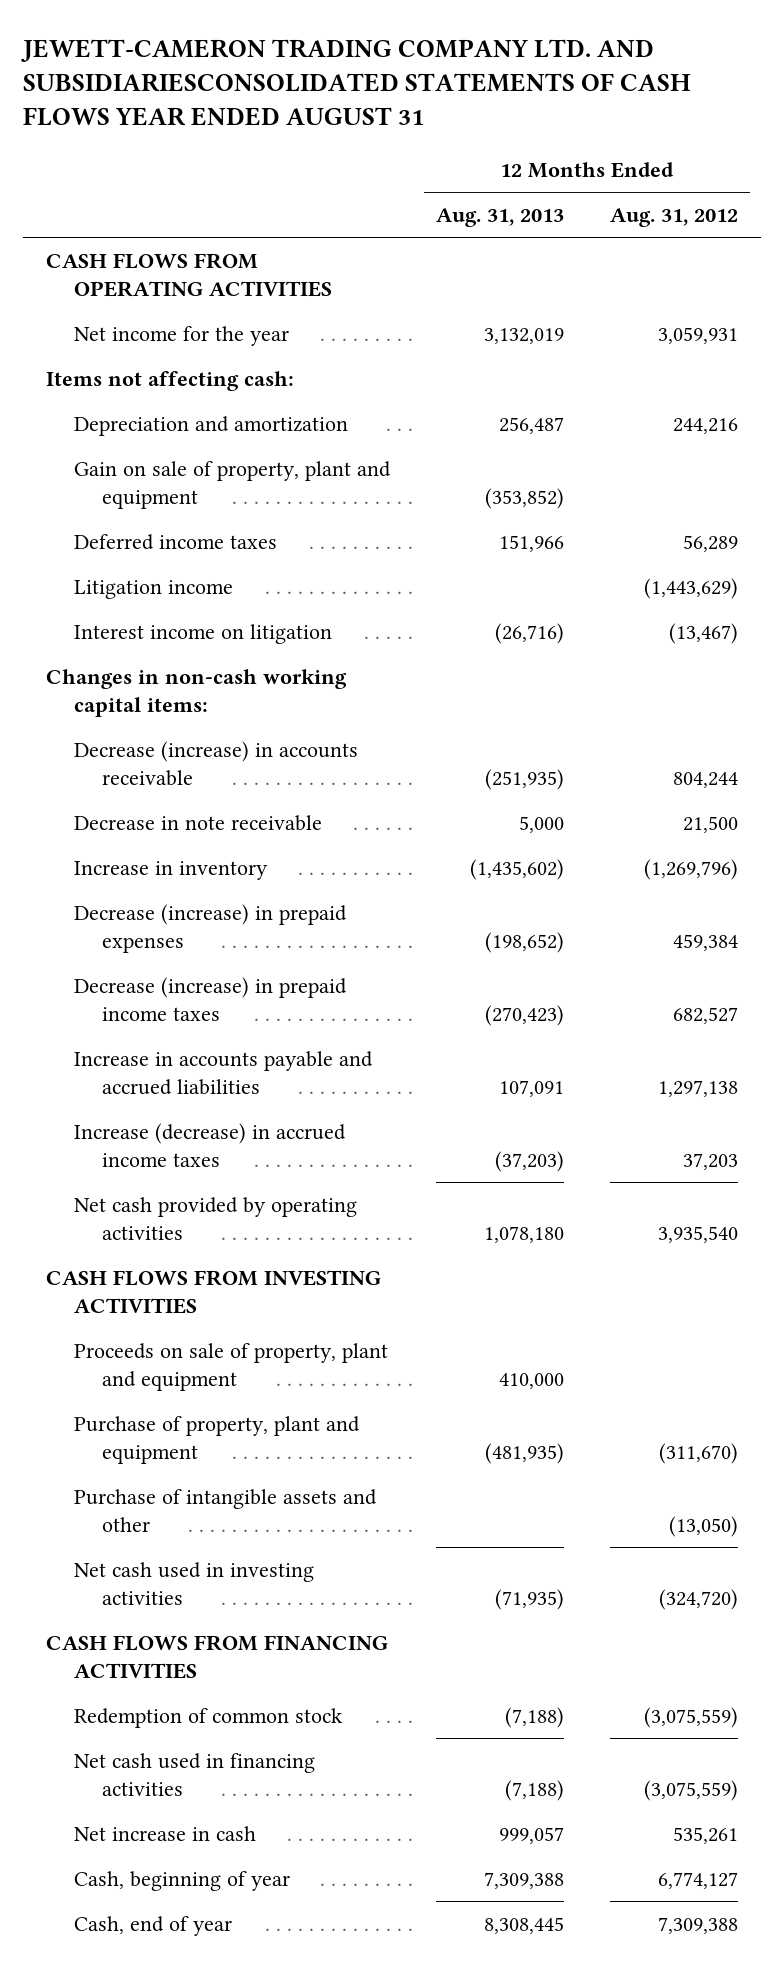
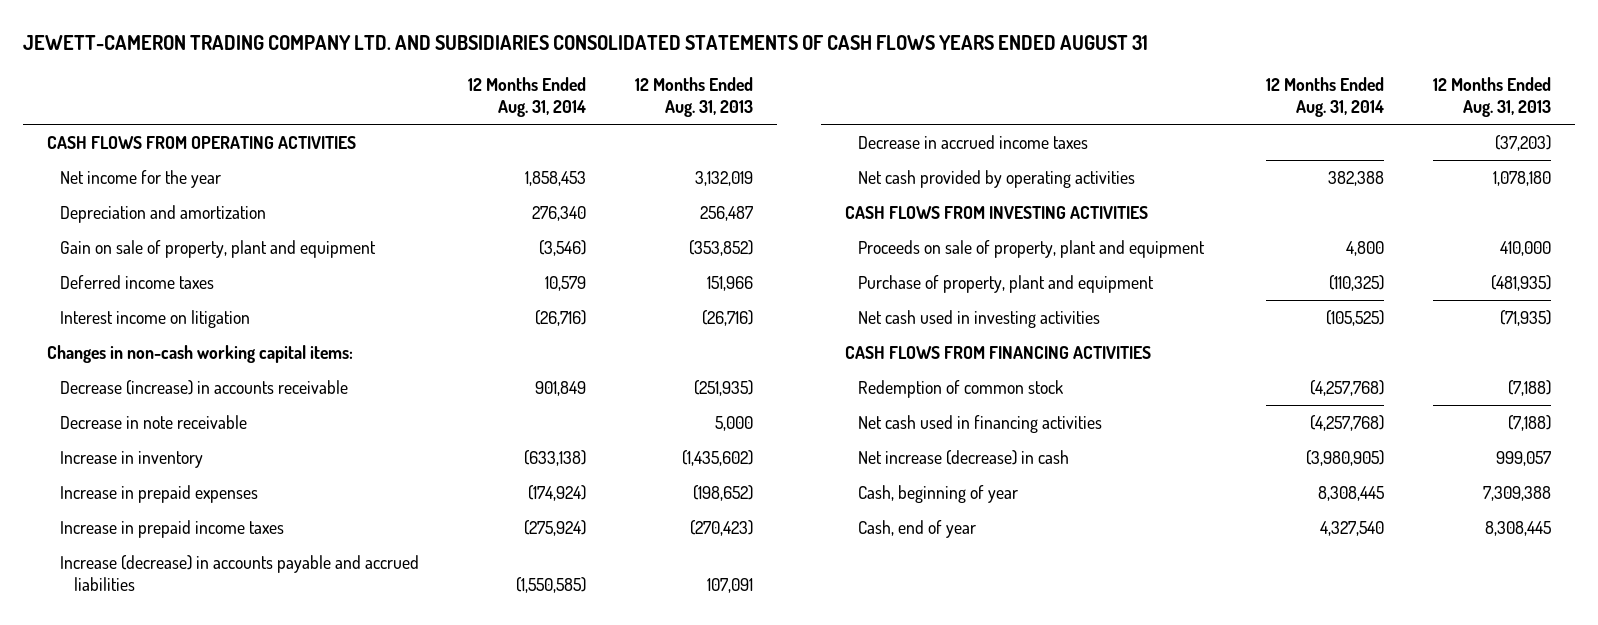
- JEWETT-CAMERON TRADING COMPANY LTD. AND SUBSIDIARIESCONSOLIDATED STATEMENTS OF CASH FLOWS YEAR ENDED AUGUST 31
+ JEWETT-CAMERON TRADING COMPANY LTD. AND SUBSIDIARIES CONSOLIDATED STATEMENTS OF CASH FLOWS YEARS ENDED AUGUST 31
- | 12 Months Ended Aug. 31, 2013 | 12 Months Ended Aug. 31, 2012
+ | 12 Months Ended Aug. 31, 2014 | 12 Months Ended Aug. 31, 2013
- Items not affecting cash:
- Litigation income | | (1,443,629)
- Decrease (increase) in prepaid expenses | (198,652) | 459,384
- Decrease (increase) in prepaid income taxes | (270,423) | 682,527
- Increase in accounts payable and accrued liabilities | 107,091 | 1,297,138
- Increase (decrease) in accrued income taxes | (37,203) | 37,203
+ Increase in prepaid expenses | (174,924) | (198,652)
+ Increase in prepaid income taxes | (275,924) | (270,423)
+ Increase (decrease) in accounts payable and accrued liabilities | (1,550,585) | 107,091
+ Decrease in accrued income taxes | | (37,203)
- Purchase of intangible assets and other | | (13,050)
- Net increase in cash | 999,057 | 535,261
+ Net increase (decrease) in cash | (3,980,905) | 999,057

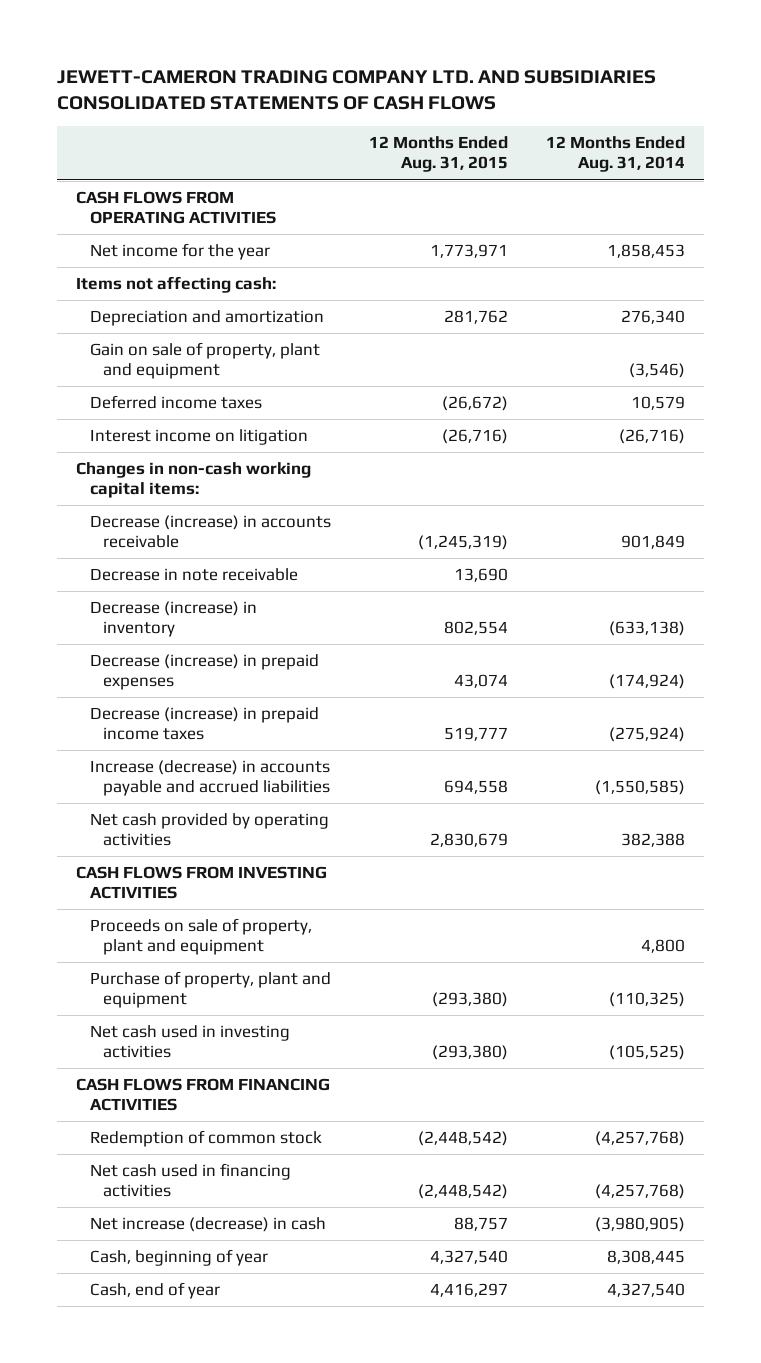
- JEWETT-CAMERON TRADING COMPANY LTD. AND SUBSIDIARIES CONSOLIDATED STATEMENTS OF CASH FLOWS YEARS ENDED AUGUST 31
+ JEWETT-CAMERON TRADING COMPANY LTD. AND SUBSIDIARIES CONSOLIDATED STATEMENTS OF CASH FLOWS
- | 12 Months Ended Aug. 31, 2014 | 12 Months Ended Aug. 31, 2013
+ | 12 Months Ended Aug. 31, 2015 | 12 Months Ended Aug. 31, 2014
+ Items not affecting cash:
- Increase in inventory | (633,138) | (1,435,602)
- Increase in prepaid expenses | (174,924) | (198,652)
- Increase in prepaid income taxes | (275,924) | (270,423)
+ Decrease (increase) in inventory | 802,554 | (633,138)
+ Decrease (increase) in prepaid expenses | 43,074 | (174,924)
+ Decrease (increase) in prepaid income taxes | 519,777 | (275,924)
- Decrease in accrued income taxes | | (37,203)

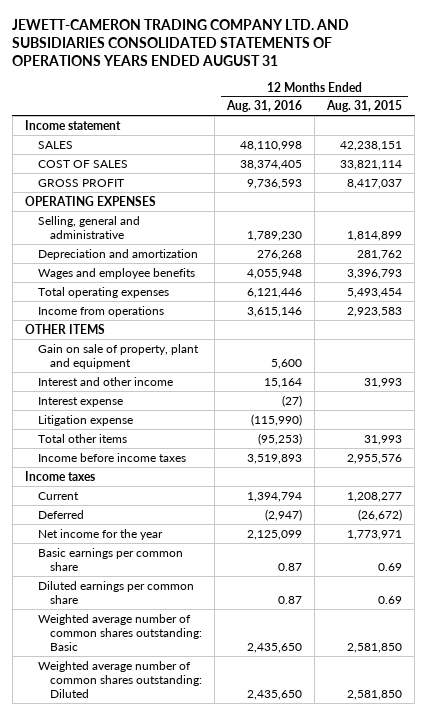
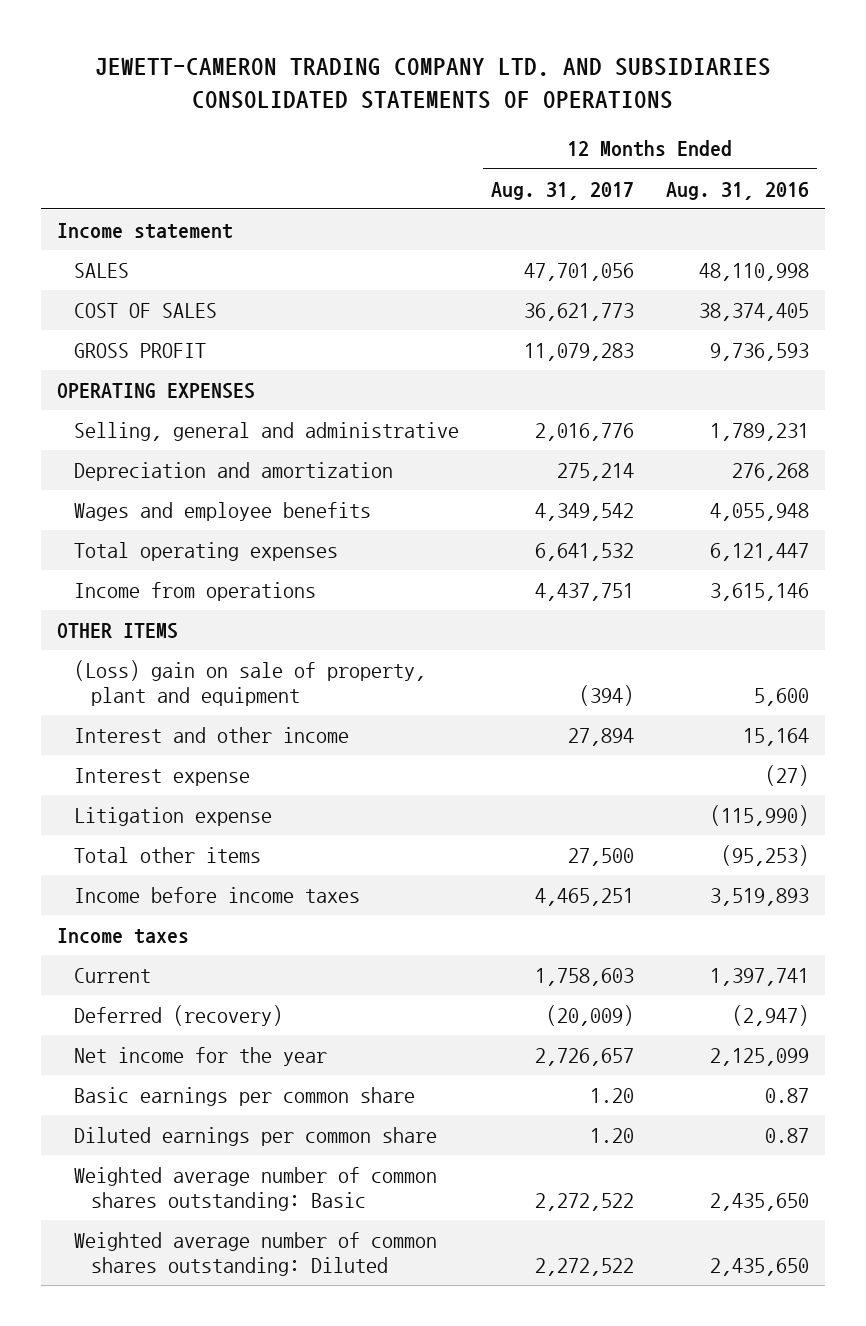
- JEWETT-CAMERON TRADING COMPANY LTD. AND SUBSIDIARIES CONSOLIDATED STATEMENTS OF OPERATIONS YEARS ENDED AUGUST 31
+ JEWETT-CAMERON TRADING COMPANY LTD. AND SUBSIDIARIES CONSOLIDATED STATEMENTS OF OPERATIONS
- | 12 Months Ended Aug. 31, 2016 | 12 Months Ended Aug. 31, 2015
+ | 12 Months Ended Aug. 31, 2017 | 12 Months Ended Aug. 31, 2016
- Selling, general and administrative | 1,789,230 | 1,814,899
+ Selling, general and administrative | 2,016,776 | 1,789,231
- Total operating expenses | 6,121,446 | 5,493,454
+ Total operating expenses | 6,641,532 | 6,121,447
- Gain on sale of property, plant and equipment | 5,600 |
+ (Loss) gain on sale of property, plant and equipment | (394) | 5,600
- Current | 1,394,794 | 1,208,277
- Deferred | (2,947) | (26,672)
+ Current | 1,758,603 | 1,397,741
+ Deferred (recovery) | (20,009) | (2,947)

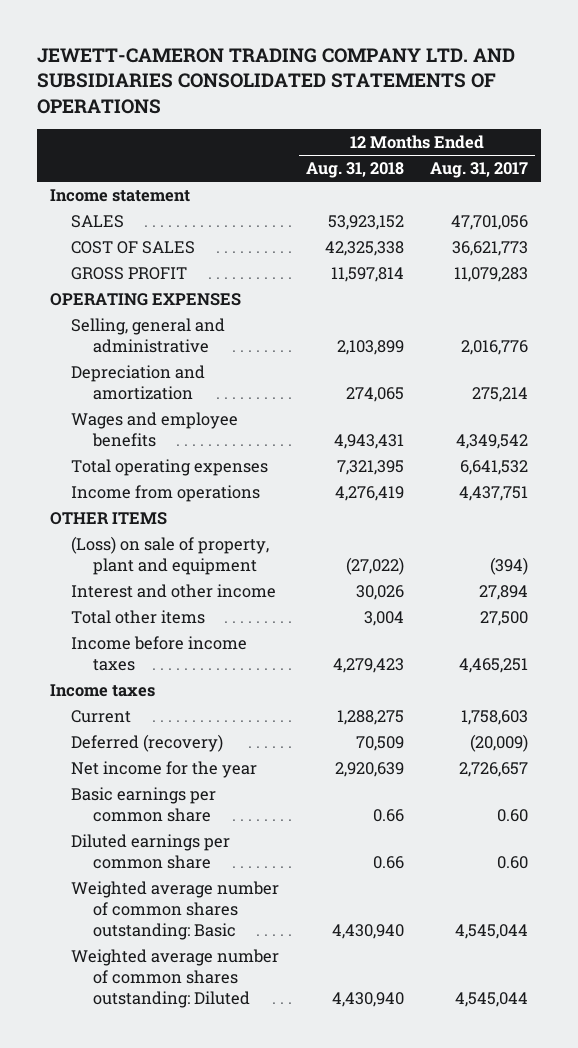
- | 12 Months Ended Aug. 31, 2017 | 12 Months Ended Aug. 31, 2016
+ | 12 Months Ended Aug. 31, 2018 | 12 Months Ended Aug. 31, 2017
- (Loss) gain on sale of property, plant and equipment | (394) | 5,600
+ (Loss) on sale of property, plant and equipment | (27,022) | (394)
- Interest expense | | (27)
- Litigation expense | | (115,990)
- Basic earnings per common share | 1.20 | 0.87
- Diluted earnings per common share | 1.20 | 0.87
- Weighted average number of common shares outstanding: Basic | 2,272,522 | 2,435,650
- Weighted average number of common shares outstanding: Diluted | 2,272,522 | 2,435,650
+ Basic earnings per common share | 0.66 | 0.60
+ Diluted earnings per common share | 0.66 | 0.60
+ Weighted average number of common shares outstanding: Basic | 4,430,940 | 4,545,044
+ Weighted average number of common shares outstanding: Diluted | 4,430,940 | 4,545,044

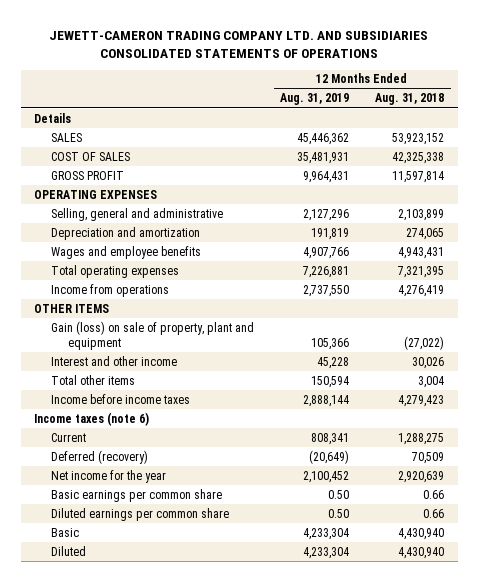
- | 12 Months Ended Aug. 31, 2018 | 12 Months Ended Aug. 31, 2017
+ | 12 Months Ended Aug. 31, 2019 | 12 Months Ended Aug. 31, 2018
- Income statement
+ Details
- (Loss) on sale of property, plant and equipment | (27,022) | (394)
+ Gain (loss) on sale of property, plant and equipment | 105,366 | (27,022)
- Income taxes
+ Income taxes (note 6)
- Weighted average number of common shares outstanding: Basic | 4,430,940 | 4,545,044
- Weighted average number of common shares outstanding: Diluted | 4,430,940 | 4,545,044
+ Basic | 4,233,304 | 4,430,940
+ Diluted | 4,233,304 | 4,430,940

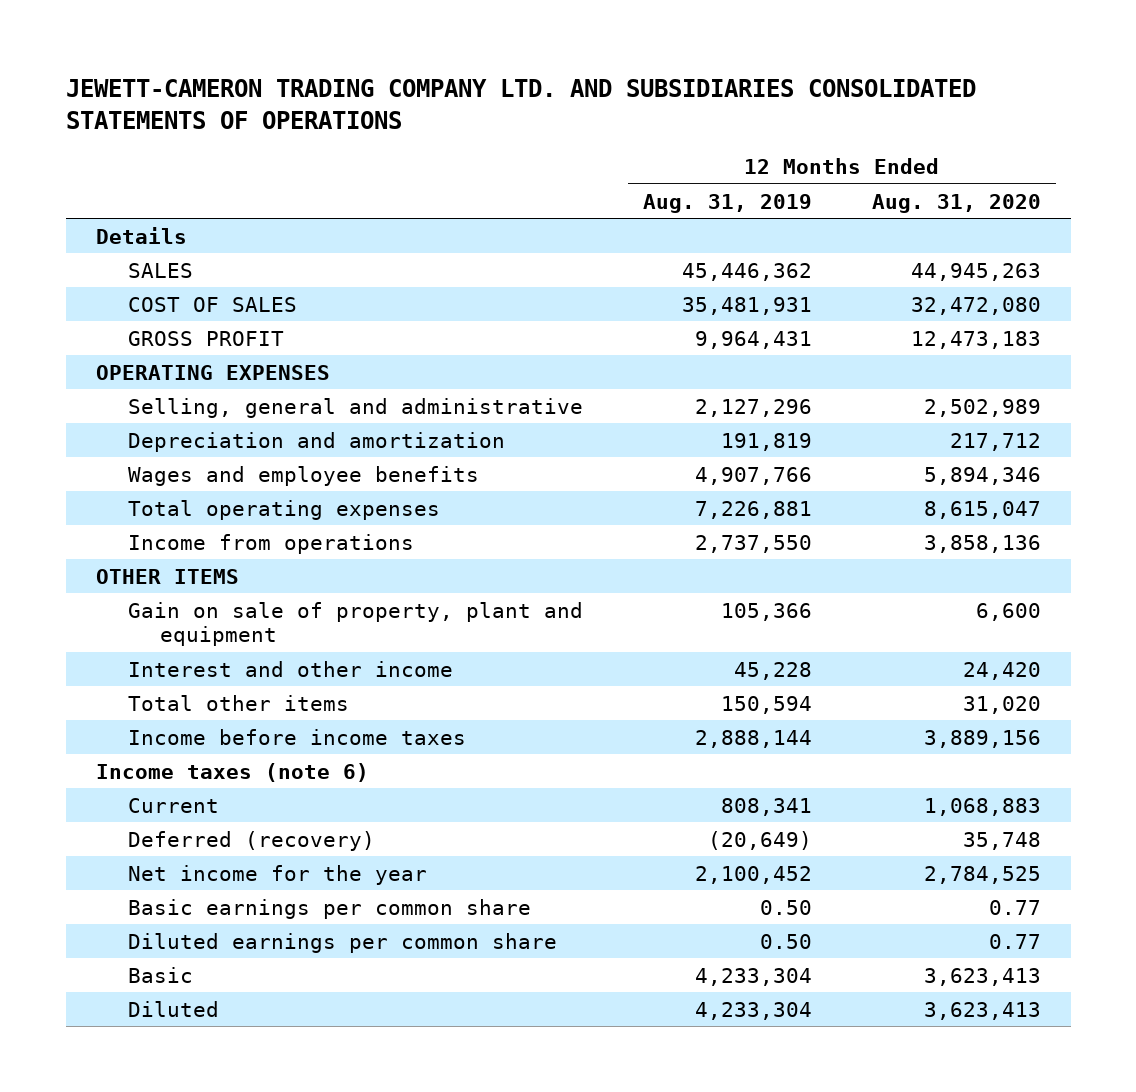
- | 12 Months Ended Aug. 31, 2019 | 12 Months Ended Aug. 31, 2018
+ | 12 Months Ended Aug. 31, 2019 | 12 Months Ended Aug. 31, 2020
- Gain (loss) on sale of property, plant and equipment | 105,366 | (27,022)
+ Gain on sale of property, plant and equipment | 105,366 | 6,600

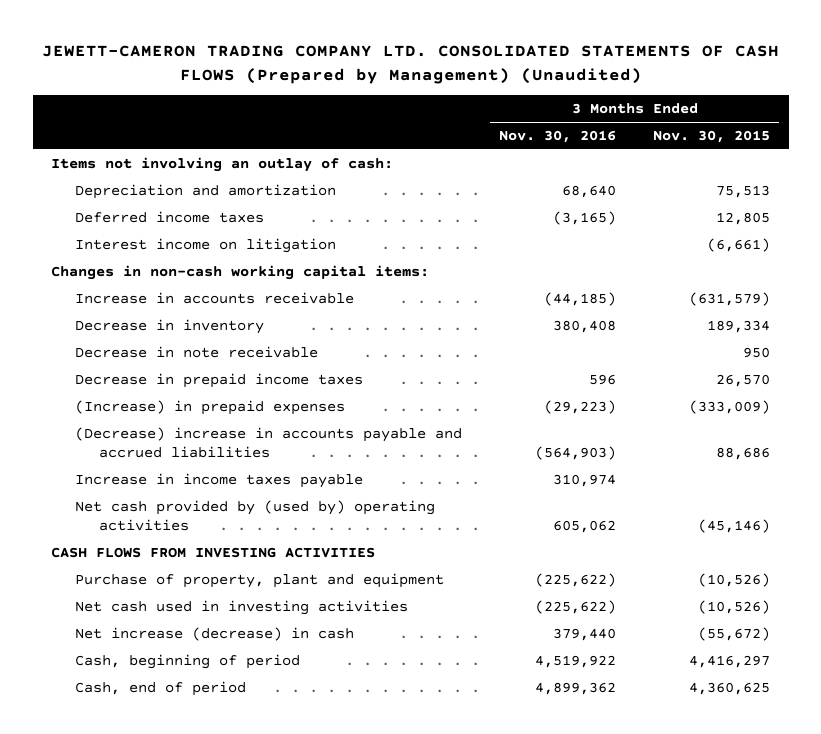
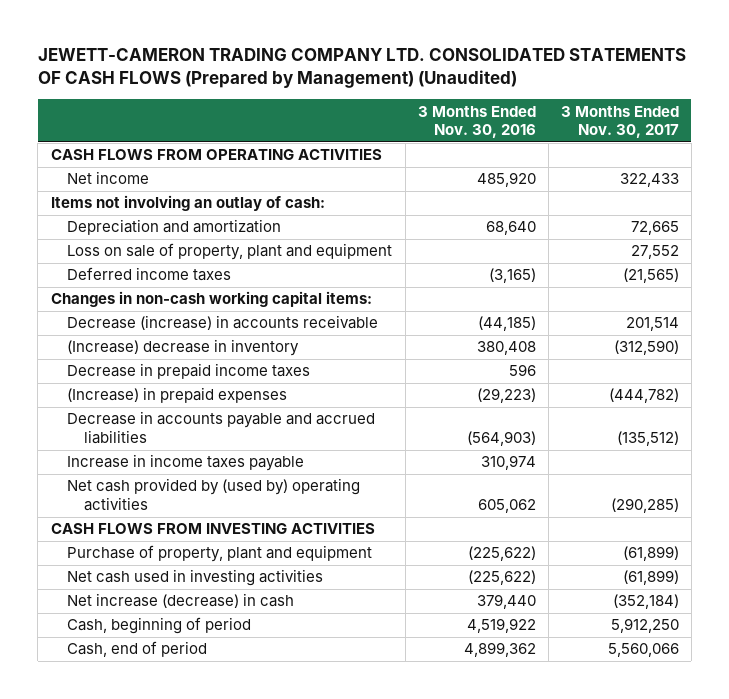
- | 3 Months Ended Nov. 30, 2016 | 3 Months Ended Nov. 30, 2015
+ | 3 Months Ended Nov. 30, 2016 | 3 Months Ended Nov. 30, 2017
+ CASH FLOWS FROM OPERATING ACTIVITIES
+ Net income | 485,920 | 322,433
+ Loss on sale of property, plant and equipment | | 27,552
- Interest income on litigation | | (6,661)
- Increase in accounts receivable | (44,185) | (631,579)
- Decrease in inventory | 380,408 | 189,334
- Decrease in note receivable | | 950
+ Decrease (increase) in accounts receivable | (44,185) | 201,514
+ (Increase) decrease in inventory | 380,408 | (312,590)
- (Decrease) increase in accounts payable and accrued liabilities | (564,903) | 88,686
+ Decrease in accounts payable and accrued liabilities | (564,903) | (135,512)

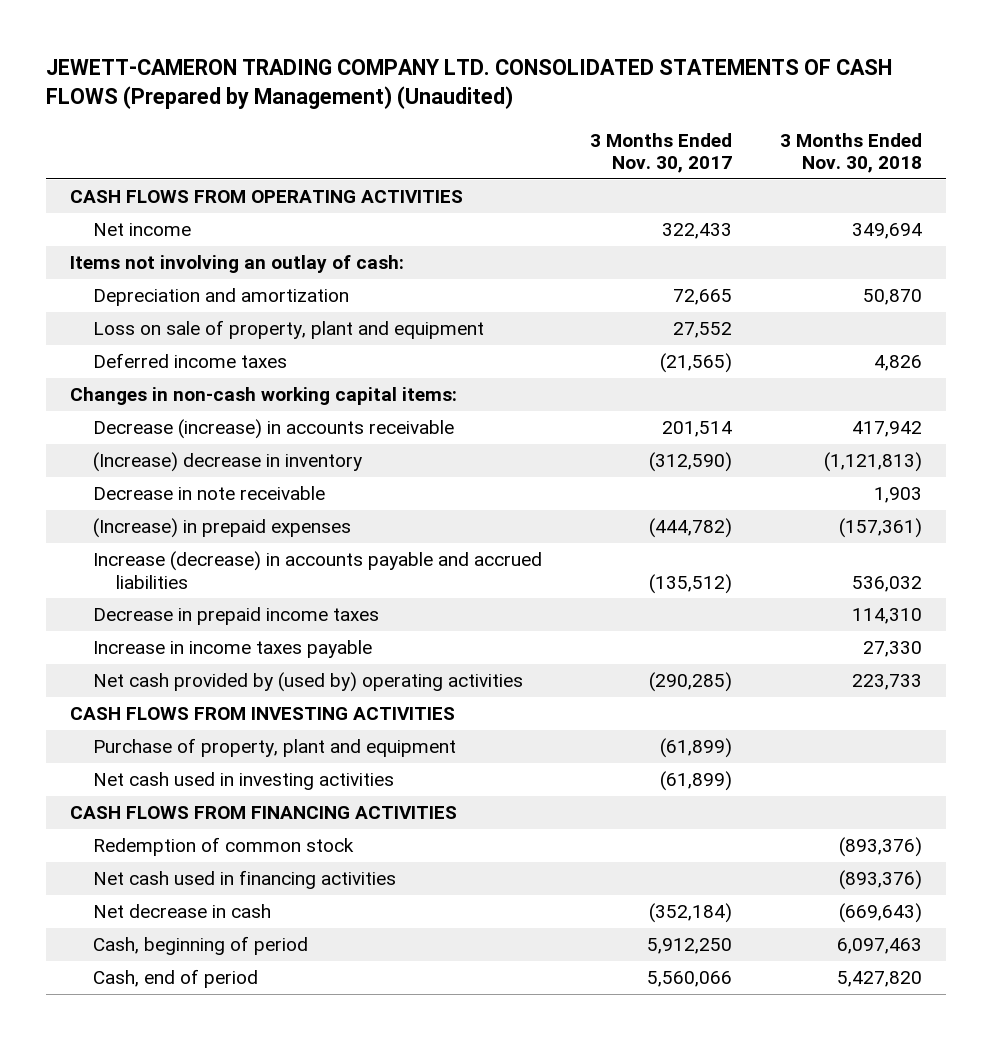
- | 3 Months Ended Nov. 30, 2016 | 3 Months Ended Nov. 30, 2017
+ | 3 Months Ended Nov. 30, 2017 | 3 Months Ended Nov. 30, 2018
+ Decrease in note receivable | | 1,903
- Decrease in accounts payable and accrued liabilities | (564,903) | (135,512)
+ Increase (decrease) in accounts payable and accrued liabilities | (135,512) | 536,032
moved down: Decrease in prepaid income taxes | | 114,310
- Net increase (decrease) in cash | 379,440 | (352,184)
+ CASH FLOWS FROM FINANCING ACTIVITIES
+ Redemption of common stock | | (893,376)
+ Net cash used in financing activities | | (893,376)
+ Net decrease in cash | (352,184) | (669,643)

